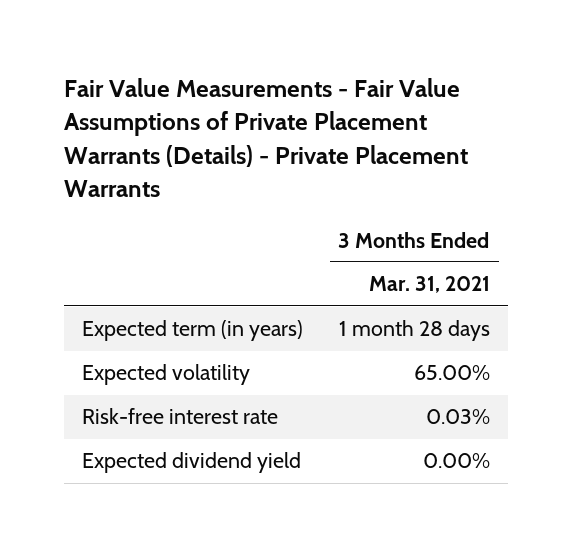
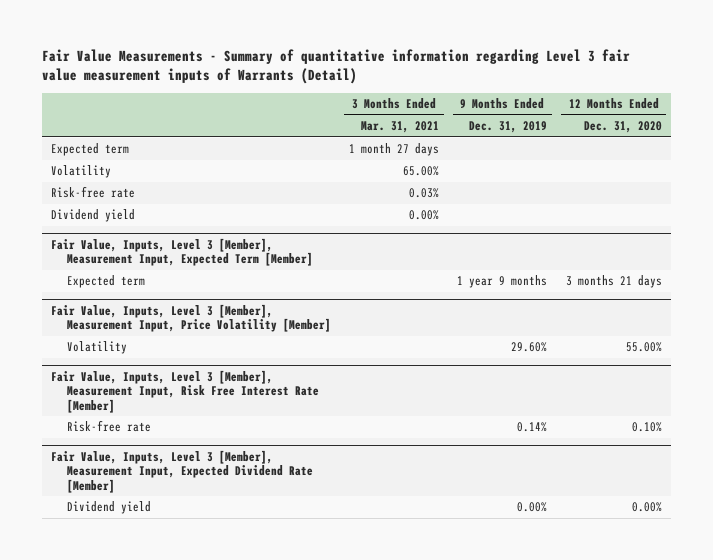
- Fair Value Measurements - Fair Value Assumptions of Private Placement Warrants (Details) - Private Placement Warrants
+ Fair Value Measurements - Summary of quantitative information regarding Level 3 fair value measurement inputs of Warrants (Detail)
- | 3 Months Ended Mar. 31, 2021
+ | 3 Months Ended Mar. 31, 2021 | 9 Months Ended Dec. 31, 2019 | 12 Months Ended Dec. 31, 2020
- Expected term (in years) | 1 month 28 days
- Expected volatility | 65.00%
- Risk-free interest rate | 0.03%
- Expected dividend yield | 0.00%
+ Expected term | 1 month 27 days | |
+ Volatility | 65.00% | |
+ Risk-free rate | 0.03% | |
+ Dividend yield | 0.00% | |
+ Fair Value, Inputs, Level 3 [Member], Measurement Input, Expected Term [Member]
+ Expected term | | 1 year 9 months | 3 months 21 days
+ Fair Value, Inputs, Level 3 [Member], Measurement Input, Price Volatility [Member]
+ Volatility | | 29.60% | 55.00%
+ Fair Value, Inputs, Level 3 [Member], Measurement Input, Risk Free Interest Rate [Member]
+ Risk-free rate | | 0.14% | 0.10%
+ Fair Value, Inputs, Level 3 [Member], Measurement Input, Expected Dividend Rate [Member]
+ Dividend yield | | 0.00% | 0.00%

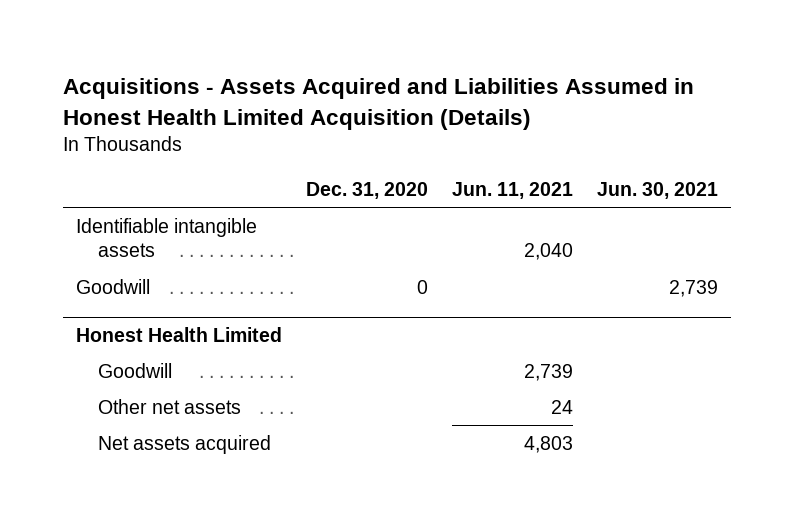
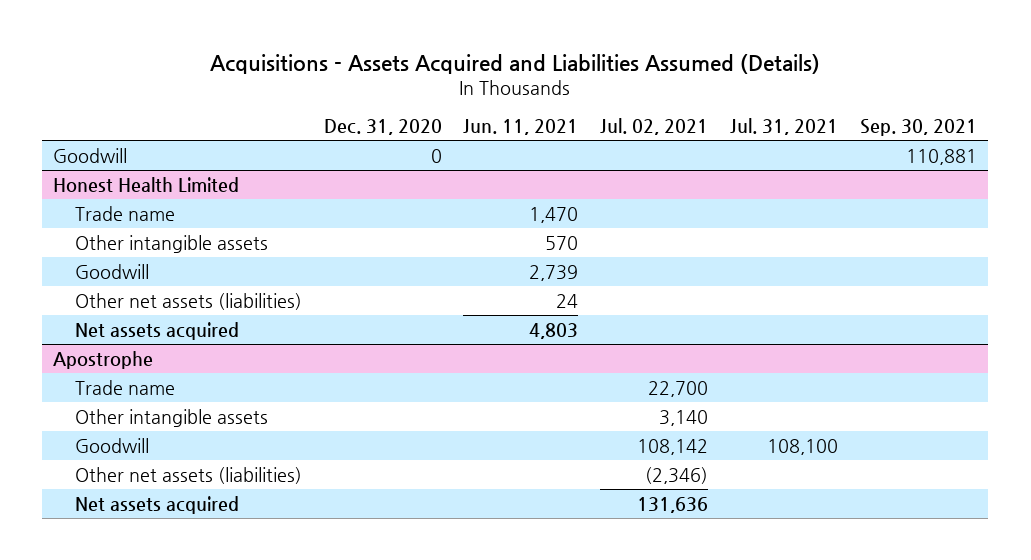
- Acquisitions - Assets Acquired and Liabilities Assumed in Honest Health Limited Acquisition (Details)
+ Acquisitions - Assets Acquired and Liabilities Assumed (Details)
- | Dec. 31, 2020 | Jun. 11, 2021 | Jun. 30, 2021
+ | Dec. 31, 2020 | Jun. 11, 2021 | Jul. 02, 2021 | Jul. 31, 2021 | Sep. 30, 2021
- Identifiable intangible assets | | 2,040 |
@ Honest Health Limited
+ Trade name | | 1,470 | | |
+ Other intangible assets | | 570 | | |
- Other net assets | | 24 |
+ Other net assets (liabilities) | | 24 | | |
+ Apostrophe
+ Trade name | | | 22,700 | |
+ Other intangible assets | | | 3,140 | |
+ Goodwill | | | 108,142 | 108,100 |
+ Other net assets (liabilities) | | | (2,346) | |
+ Net assets acquired | | | 131,636 | |

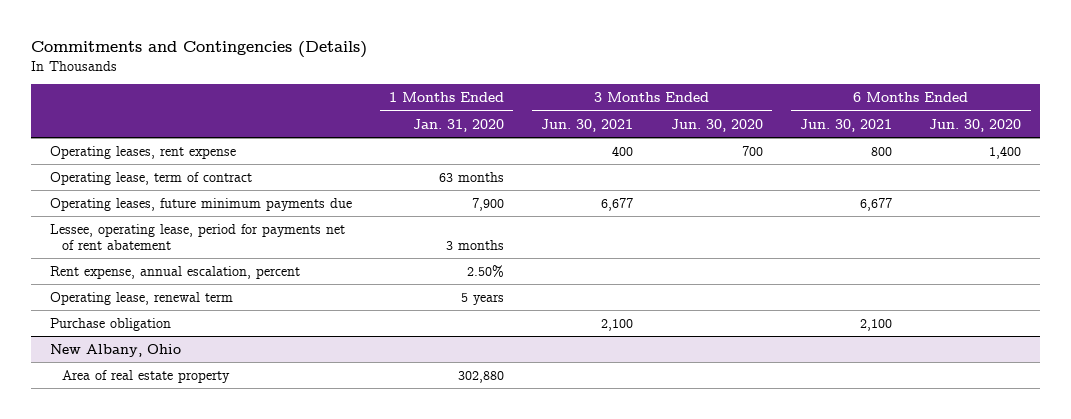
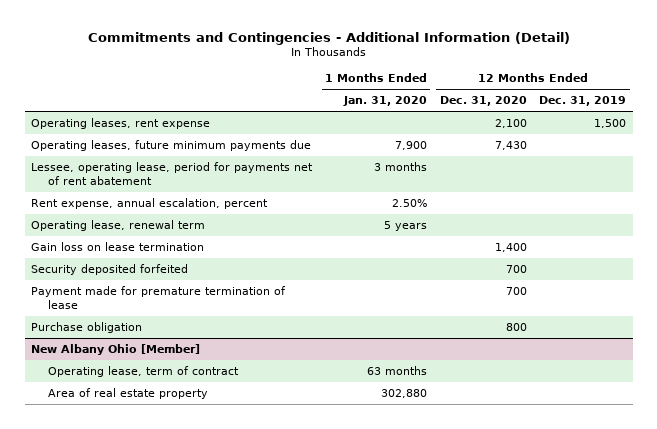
- Commitments and Contingencies (Details)
+ Commitments and Contingencies - Additional Information (Detail)
- | 1 Months Ended Jan. 31, 2020 | 3 Months Ended Jun. 30, 2021 | 3 Months Ended Jun. 30, 2020 | 6 Months Ended Jun. 30, 2021 | 6 Months Ended Jun. 30, 2020
+ | 1 Months Ended Jan. 31, 2020 | 12 Months Ended Dec. 31, 2020 | 12 Months Ended Dec. 31, 2019
- Operating lease, term of contract | 63 months | | | |
+ Gain loss on lease termination | | 1,400 |
+ Security deposited forfeited | | 700 |
+ Payment made for premature termination of lease | | 700 |
- New Albany, Ohio
+ New Albany Ohio [Member]
+ Operating lease, term of contract | 63 months | |

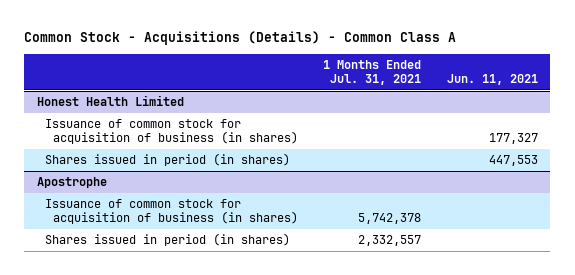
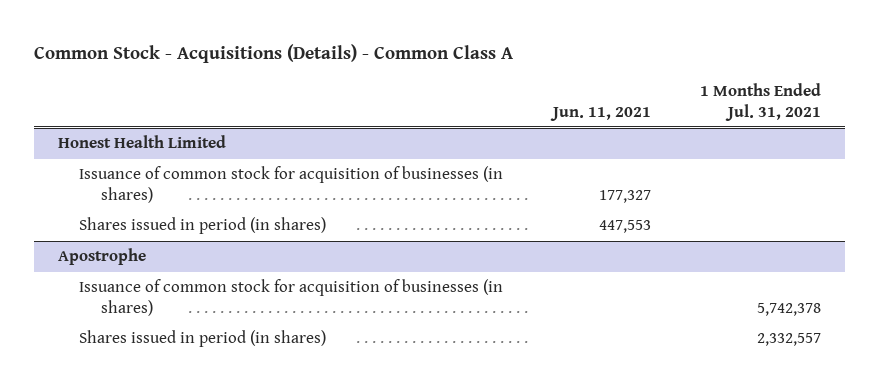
- | 1 Months Ended Jul. 31, 2021 | Jun. 11, 2021
+ | Jun. 11, 2021 | 1 Months Ended Jul. 31, 2021
@ Honest Health Limited
- Issuance of common stock for acquisition of business (in shares) | | 177,327
+ Issuance of common stock for acquisition of businesses (in shares) | 177,327 |
@ Apostrophe
- Issuance of common stock for acquisition of business (in shares) | 5,742,378 |
+ Issuance of common stock for acquisition of businesses (in shares) | | 5,742,378

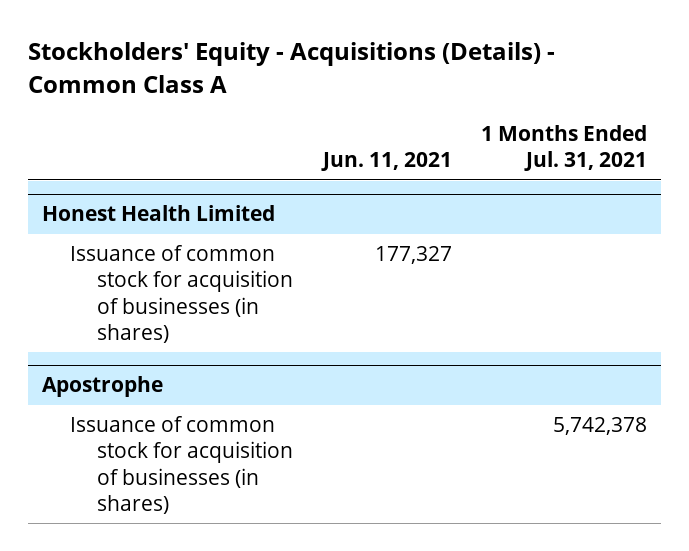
- Common Stock - Acquisitions (Details) - Common Class A
+ Stockholders' Equity - Acquisitions (Details) - Common Class A
@ Honest Health Limited
- Shares issued in period (in shares) | 447,553 |
@ Apostrophe
- Shares issued in period (in shares) | | 2,332,557

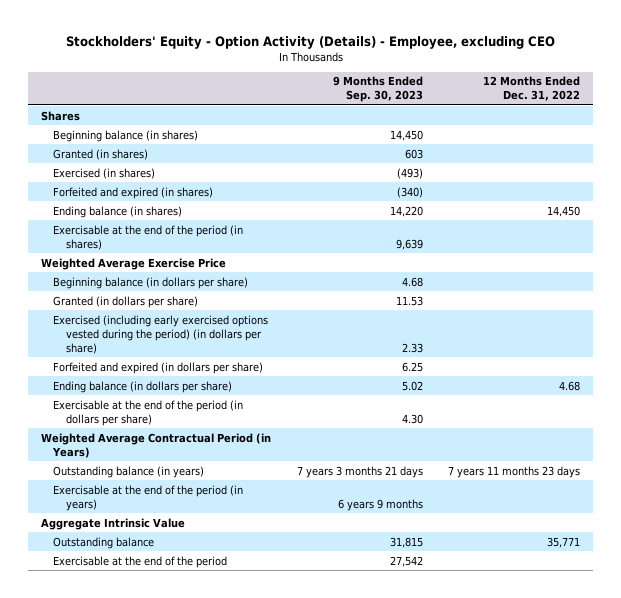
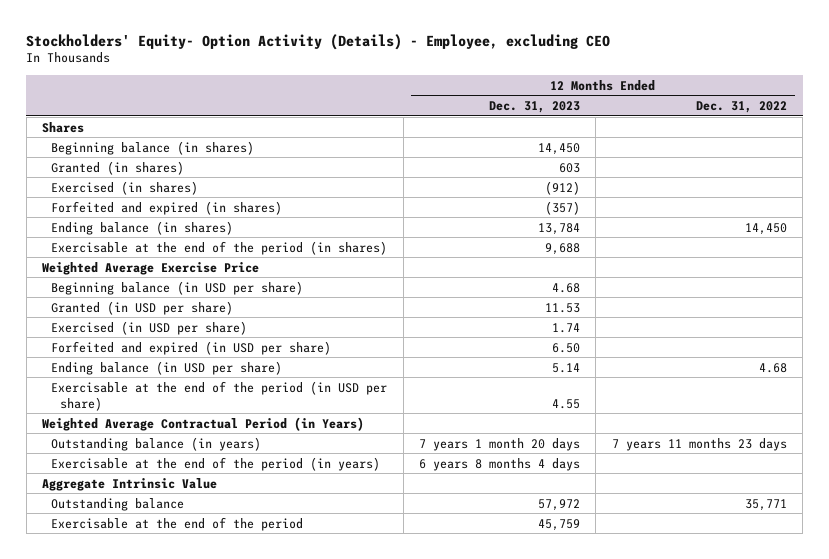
- Stockholders' Equity - Option Activity (Details) - Employee, excluding CEO
+ Stockholders' Equity- Option Activity (Details) - Employee, excluding CEO
- | 9 Months Ended Sep. 30, 2023 | 12 Months Ended Dec. 31, 2022
+ | 12 Months Ended Dec. 31, 2023 | 12 Months Ended Dec. 31, 2022
- Beginning balance (in dollars per share) | 4.68 |
- Granted (in dollars per share) | 11.53 |
- Exercised (including early exercised options vested during the period) (in dollars per share) | 2.33 |
- Forfeited and expired (in dollars per share) | 6.25 |
- Ending balance (in dollars per share) | 5.02 | 4.68
- Exercisable at the end of the period (in dollars per share) | 4.30 |
+ Beginning balance (in USD per share) | 4.68 |
+ Granted (in USD per share) | 11.53 |
+ Exercised (in USD per share) | 1.74 |
+ Forfeited and expired (in USD per share) | 6.50 |
+ Ending balance (in USD per share) | 5.14 | 4.68
+ Exercisable at the end of the period (in USD per share) | 4.55 |

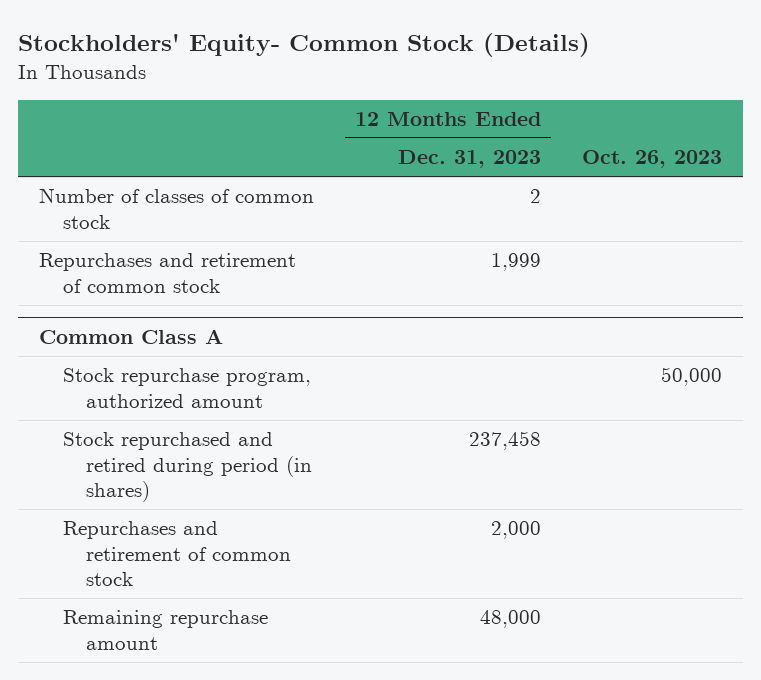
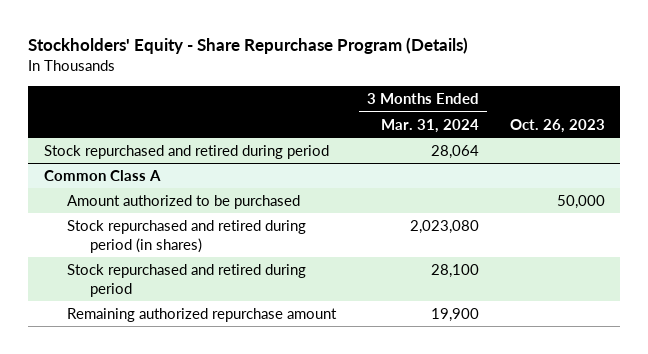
- Stockholders' Equity- Common Stock (Details)
+ Stockholders' Equity - Share Repurchase Program (Details)
- | 12 Months Ended Dec. 31, 2023 | Oct. 26, 2023
+ | 3 Months Ended Mar. 31, 2024 | Oct. 26, 2023
- Number of classes of common stock | 2 |
- Repurchases and retirement of common stock | 1,999 |
+ Stock repurchased and retired during period | 28,064 |
@ Common Class A
- Stock repurchase program, authorized amount | | 50,000
+ Amount authorized to be purchased | | 50,000
- Repurchases and retirement of common stock | 2,000 |
- Remaining repurchase amount | 48,000 |
+ Stock repurchased and retired during period | 28,100 |
+ Remaining authorized repurchase amount | 19,900 |

